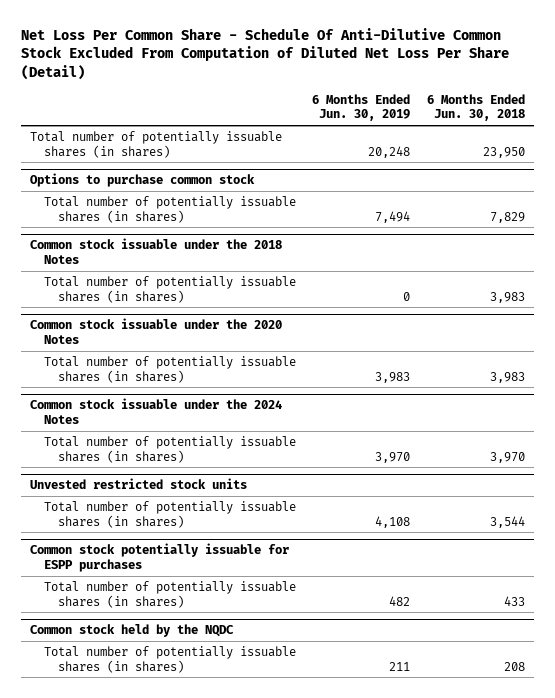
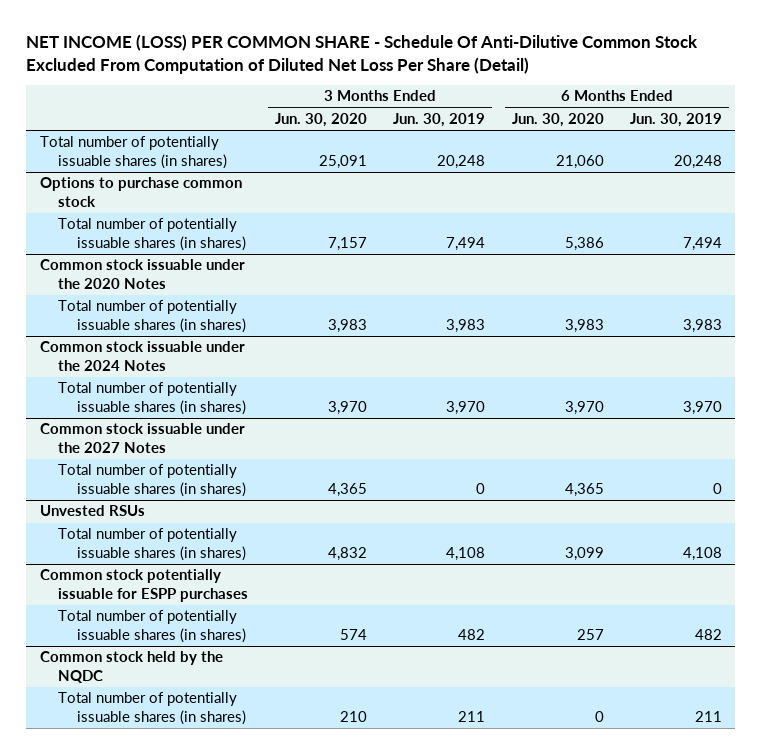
- Net Loss Per Common Share - Schedule Of Anti-Dilutive Common Stock Excluded From Computation of Diluted Net Loss Per Share (Detail)
+ NET INCOME (LOSS) PER COMMON SHARE - Schedule Of Anti-Dilutive Common Stock Excluded From Computation of Diluted Net Loss Per Share (Detail)
- | 6 Months Ended Jun. 30, 2019 | 6 Months Ended Jun. 30, 2018
+ | 3 Months Ended Jun. 30, 2020 | 3 Months Ended Jun. 30, 2019 | 6 Months Ended Jun. 30, 2020 | 6 Months Ended Jun. 30, 2019
- Common stock issuable under the 2018 Notes
- Total number of potentially issuable shares (in shares) | 0 | 3,983
- Unvested restricted stock units
+ Common stock issuable under the 2027 Notes
+ Total number of potentially issuable shares (in shares) | 4,365 | 0 | 4,365 | 0
+ Unvested RSUs

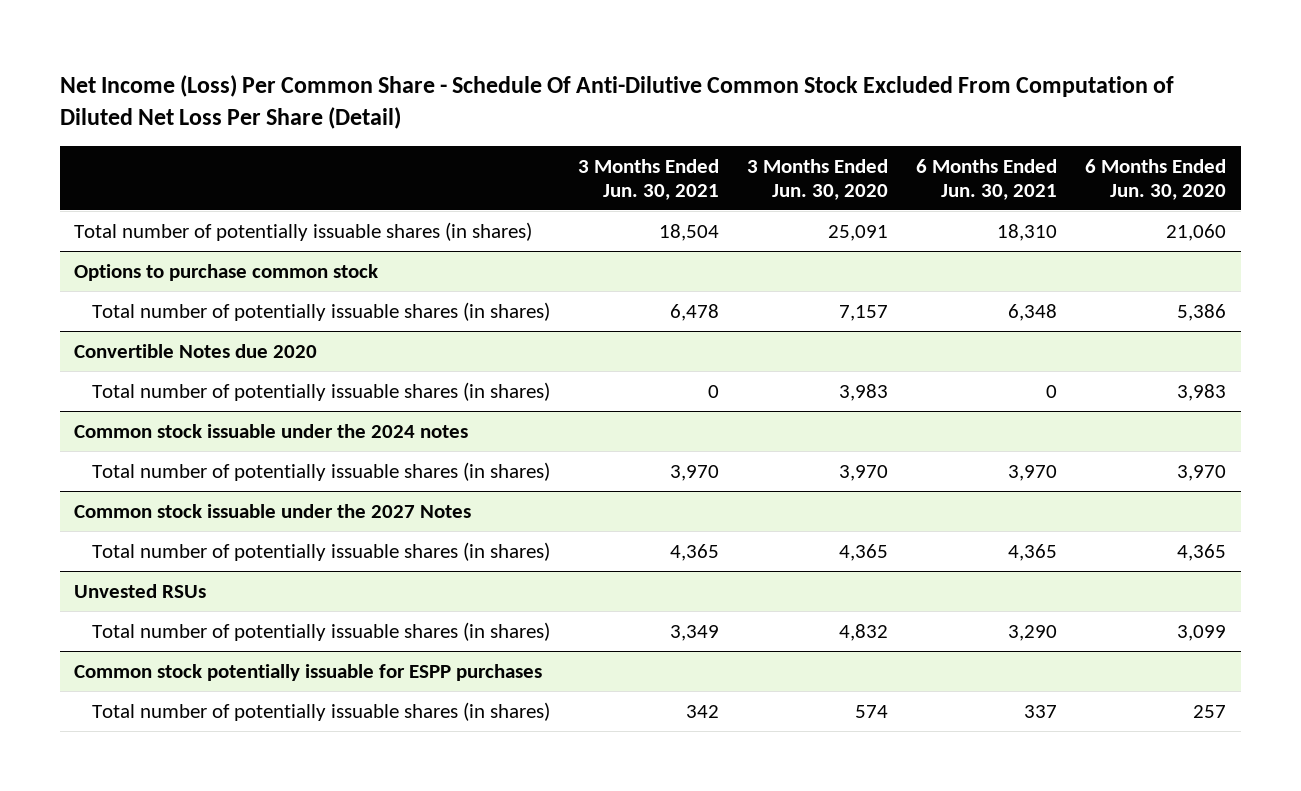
- NET INCOME (LOSS) PER COMMON SHARE - Schedule Of Anti-Dilutive Common Stock Excluded From Computation of Diluted Net Loss Per Share (Detail)
+ Net Income (Loss) Per Common Share - Schedule Of Anti-Dilutive Common Stock Excluded From Computation of Diluted Net Loss Per Share (Detail)
- | 3 Months Ended Jun. 30, 2020 | 3 Months Ended Jun. 30, 2019 | 6 Months Ended Jun. 30, 2020 | 6 Months Ended Jun. 30, 2019
+ | 3 Months Ended Jun. 30, 2021 | 3 Months Ended Jun. 30, 2020 | 6 Months Ended Jun. 30, 2021 | 6 Months Ended Jun. 30, 2020
- Common stock issuable under the 2020 Notes
+ Convertible Notes due 2020
- Common stock issuable under the 2024 Notes
+ Common stock issuable under the 2024 notes
- Common stock held by the NQDC
- Total number of potentially issuable shares (in shares) | 210 | 211 | 0 | 211

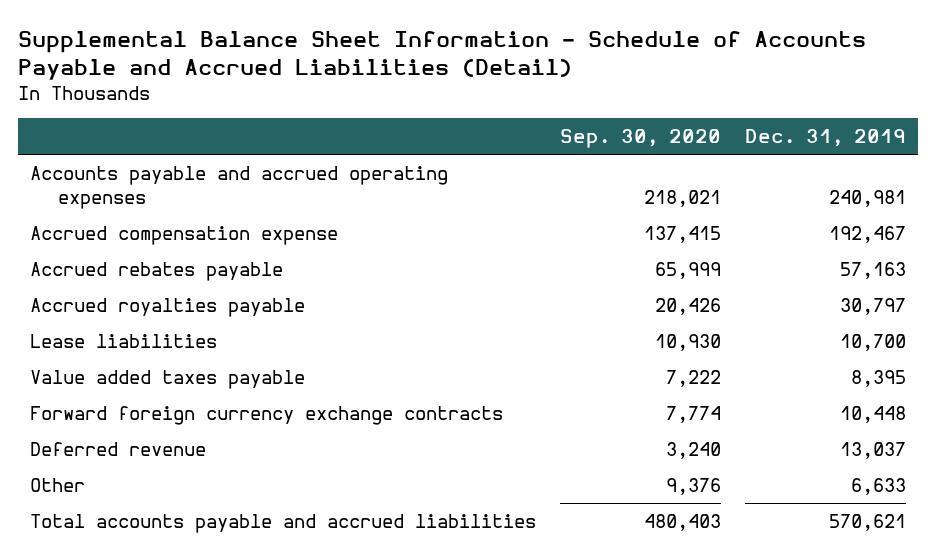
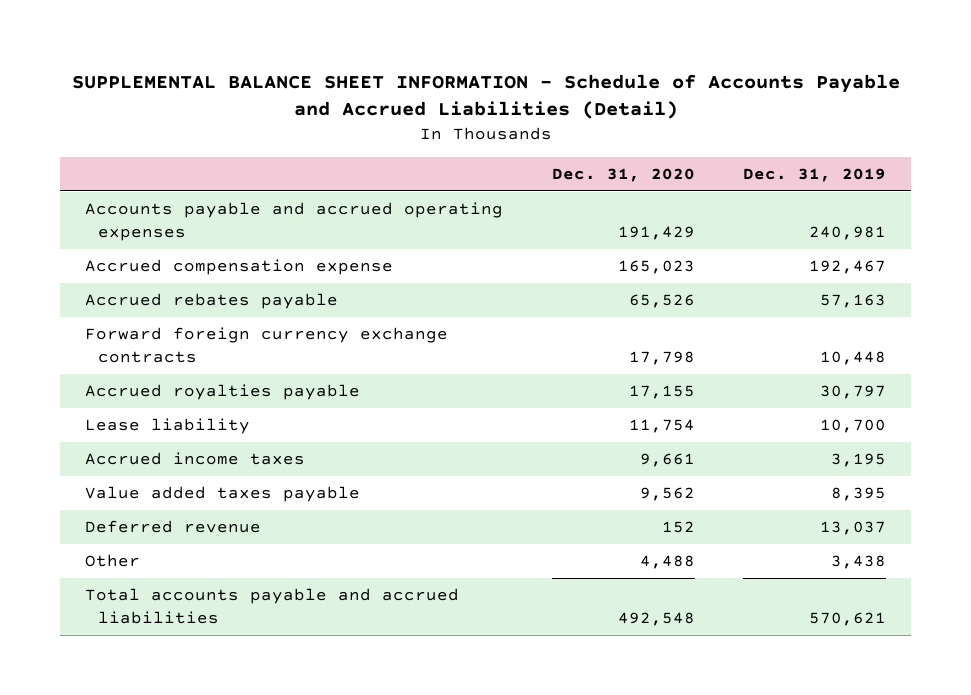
- Supplemental Balance Sheet Information - Schedule of Accounts Payable and Accrued Liabilities (Detail)
+ SUPPLEMENTAL BALANCE SHEET INFORMATION - Schedule of Accounts Payable and Accrued Liabilities (Detail)
- | Sep. 30, 2020 | Dec. 31, 2019
+ | Dec. 31, 2020 | Dec. 31, 2019
moved up: Forward foreign currency exchange contracts | 17,798 | 10,448
- Lease liabilities | 10,930 | 10,700
+ Lease liability | 11,754 | 10,700
+ Accrued income taxes | 9,661 | 3,195
- Other | 9,376 | 6,633
+ Other | 4,488 | 3,438

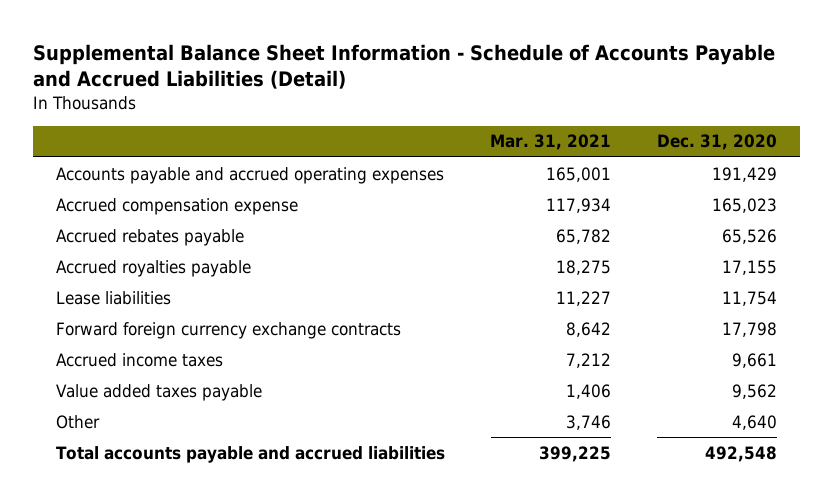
- SUPPLEMENTAL BALANCE SHEET INFORMATION - Schedule of Accounts Payable and Accrued Liabilities (Detail)
+ Supplemental Balance Sheet Information - Schedule of Accounts Payable and Accrued Liabilities (Detail)
- | Dec. 31, 2020 | Dec. 31, 2019
+ | Mar. 31, 2021 | Dec. 31, 2020
- Lease liability | 11,754 | 10,700
+ Lease liabilities | 11,227 | 11,754
moved down: Forward foreign currency exchange contracts | 8,642 | 17,798
- Deferred revenue | 152 | 13,037
- Other | 4,488 | 3,438
+ Other | 3,746 | 4,640

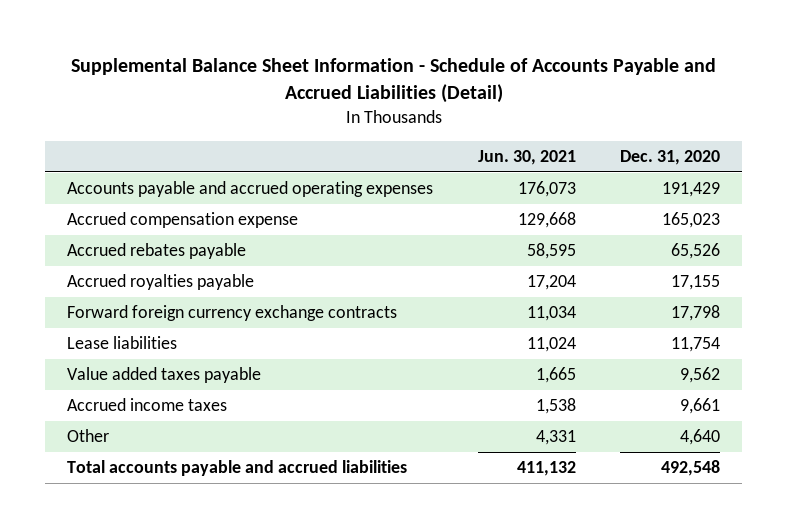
- | Mar. 31, 2021 | Dec. 31, 2020
+ | Jun. 30, 2021 | Dec. 31, 2020
moved down: Lease liabilities | 11,024 | 11,754
moved down: Accrued income taxes | 1,538 | 9,661

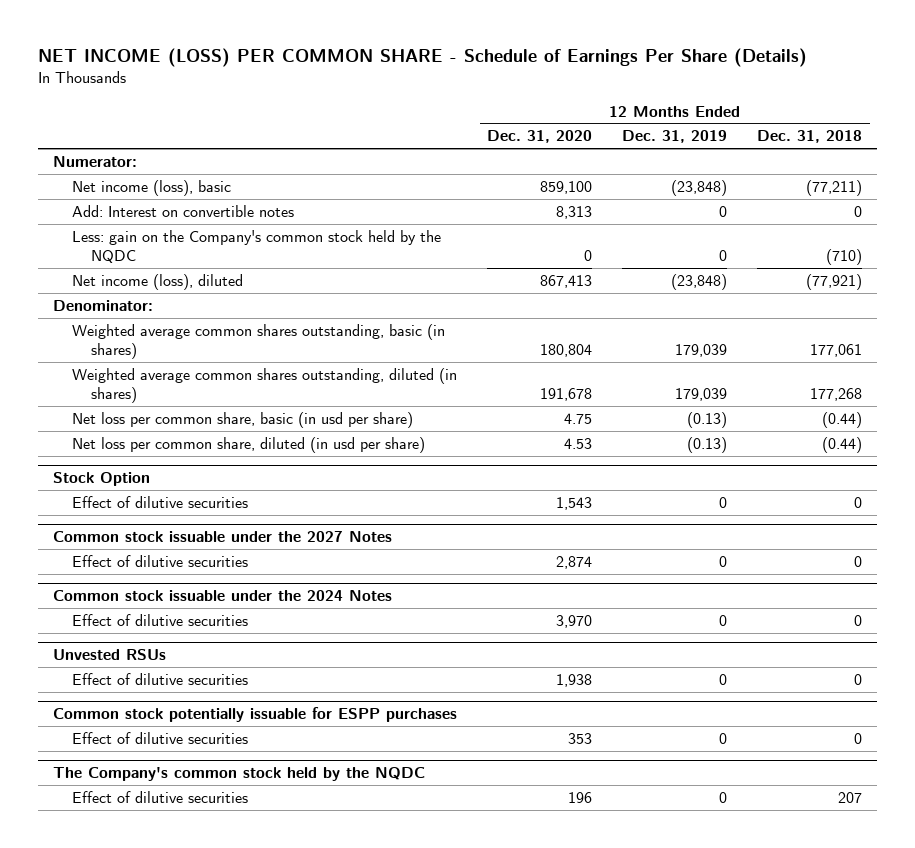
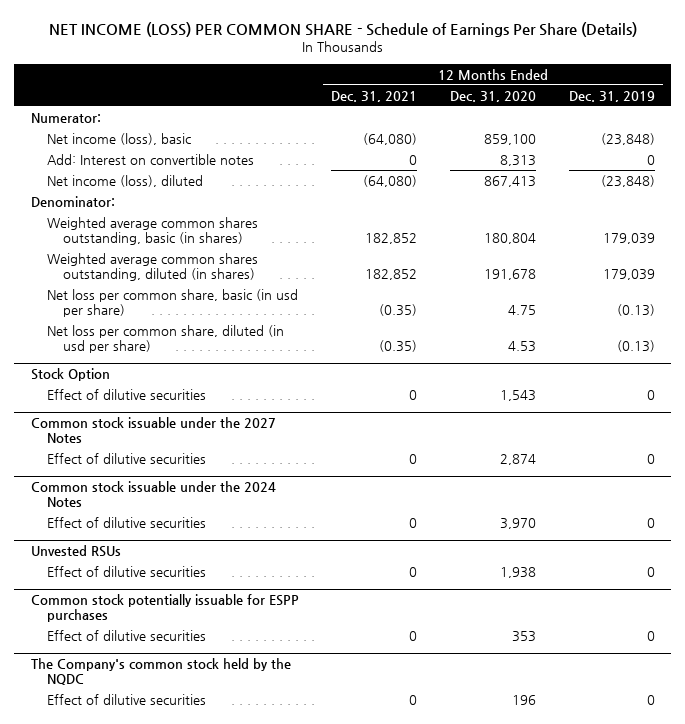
- | 12 Months Ended Dec. 31, 2020 | 12 Months Ended Dec. 31, 2019 | 12 Months Ended Dec. 31, 2018
+ | 12 Months Ended Dec. 31, 2021 | 12 Months Ended Dec. 31, 2020 | 12 Months Ended Dec. 31, 2019
- Less: gain on the Company's common stock held by the NQDC | 0 | 0 | (710)

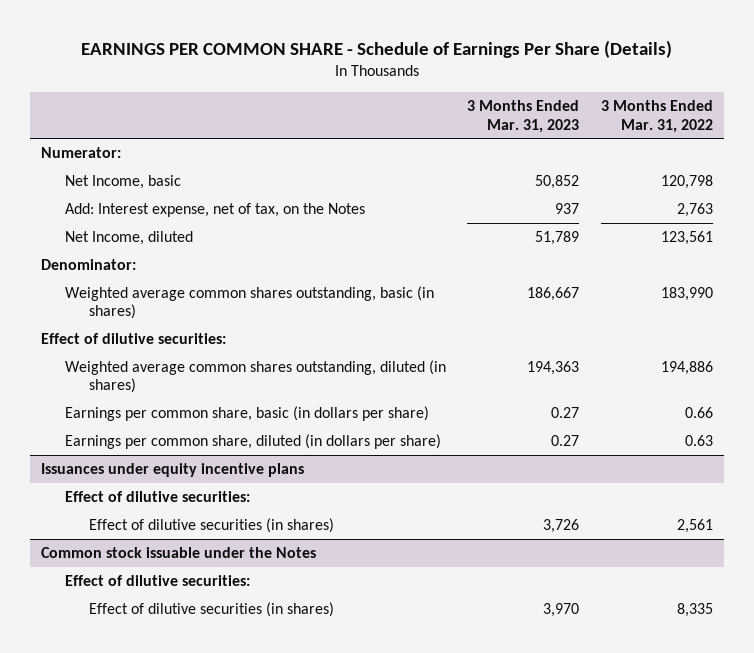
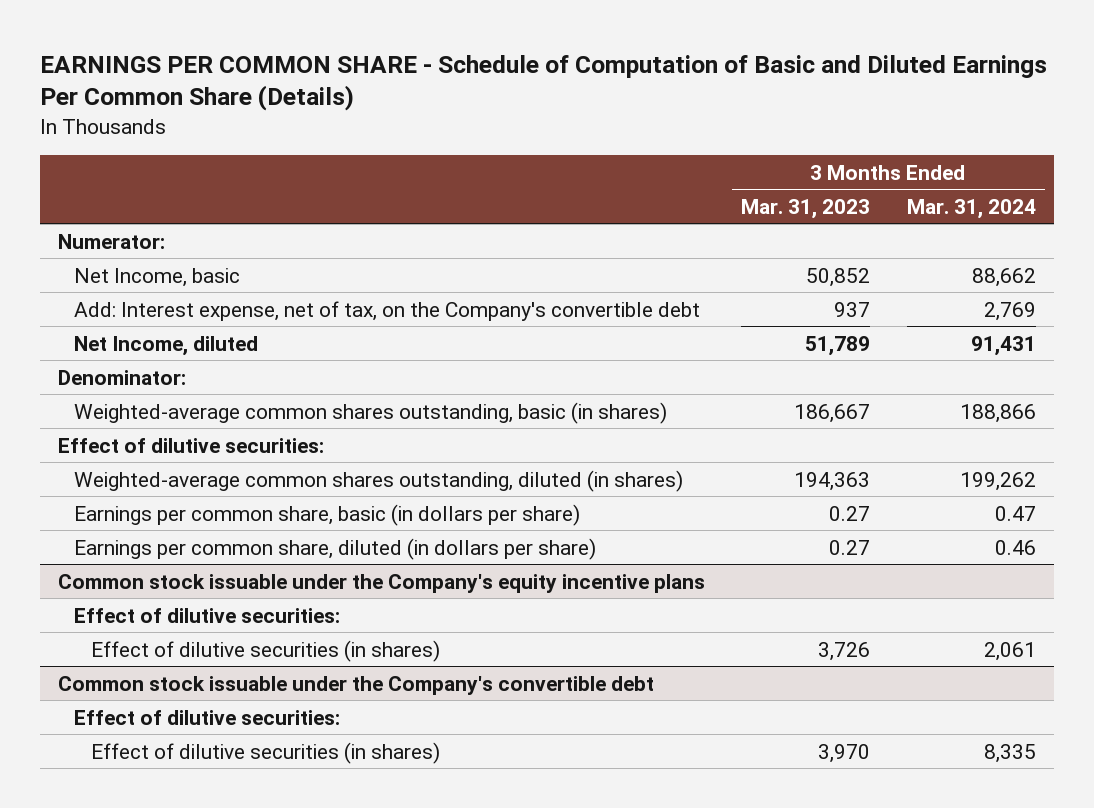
- EARNINGS PER COMMON SHARE - Schedule of Earnings Per Share (Details)
+ EARNINGS PER COMMON SHARE - Schedule of Computation of Basic and Diluted Earnings Per Common Share (Details)
- | 3 Months Ended Mar. 31, 2023 | 3 Months Ended Mar. 31, 2022
+ | 3 Months Ended Mar. 31, 2023 | 3 Months Ended Mar. 31, 2024
- Add: Interest expense, net of tax, on the Notes | 937 | 2,763
+ Add: Interest expense, net of tax, on the Company's convertible debt | 937 | 2,769
- Weighted average common shares outstanding, basic (in shares) | 186,667 | 183,990
+ Weighted-average common shares outstanding, basic (in shares) | 186,667 | 188,866
- Weighted average common shares outstanding, diluted (in shares) | 194,363 | 194,886
+ Weighted-average common shares outstanding, diluted (in shares) | 194,363 | 199,262
- Issuances under equity incentive plans
+ Common stock issuable under the Company's equity incentive plans
- Common stock issuable under the Notes
+ Common stock issuable under the Company's convertible debt

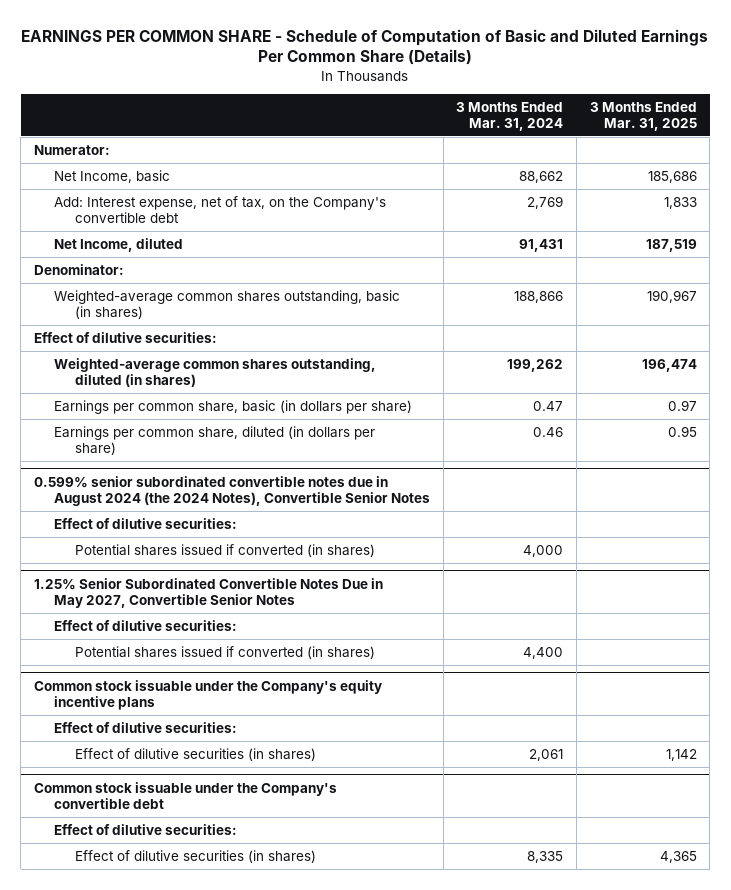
- | 3 Months Ended Mar. 31, 2023 | 3 Months Ended Mar. 31, 2024
+ | 3 Months Ended Mar. 31, 2024 | 3 Months Ended Mar. 31, 2025
+ 0.599% senior subordinated convertible notes due in August 2024 (the 2024 Notes), Convertible Senior Notes
+ Effect of dilutive securities:
+ Potential shares issued if converted (in shares) | 4,000 |
+ 1.25% Senior Subordinated Convertible Notes Due in May 2027, Convertible Senior Notes
+ Effect of dilutive securities:
+ Potential shares issued if converted (in shares) | 4,400 |

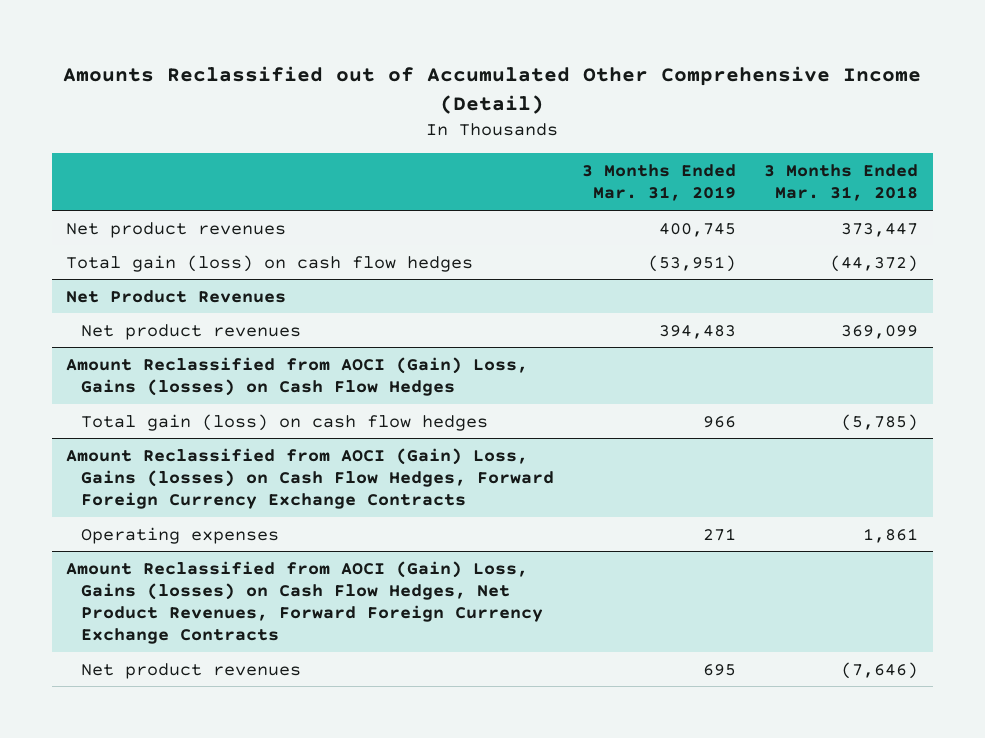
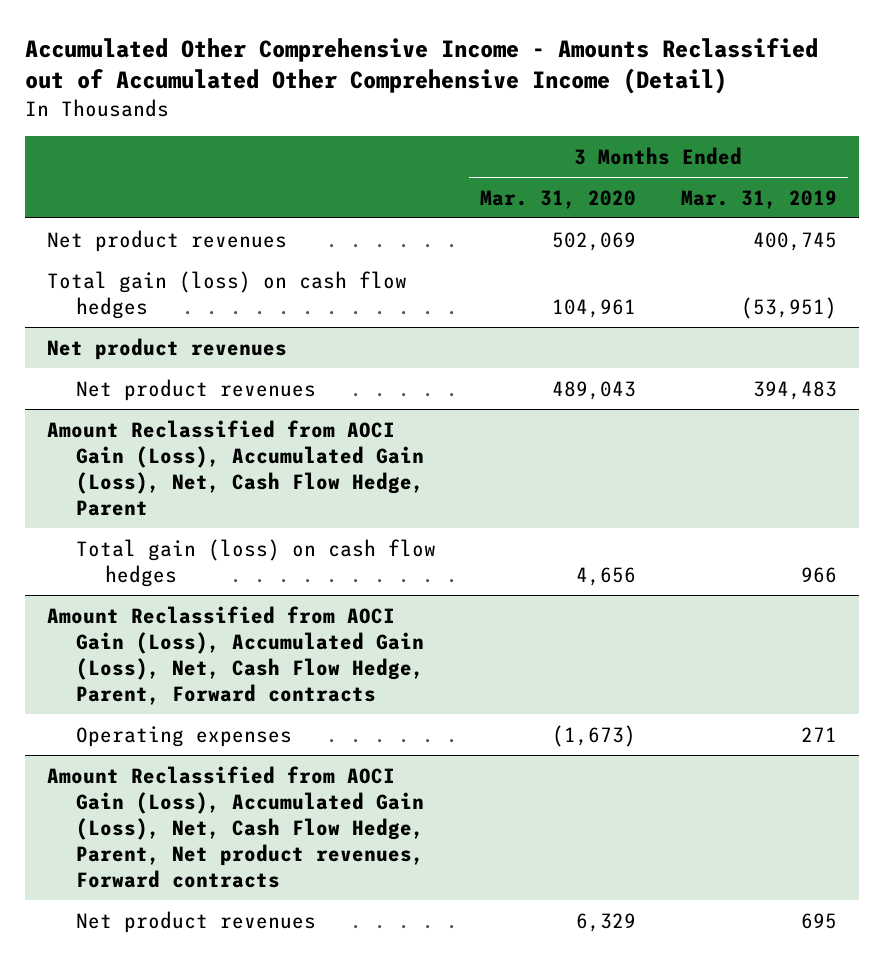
- Amounts Reclassified out of Accumulated Other Comprehensive Income (Detail)
+ Accumulated Other Comprehensive Income - Amounts Reclassified out of Accumulated Other Comprehensive Income (Detail)
- | 3 Months Ended Mar. 31, 2019 | 3 Months Ended Mar. 31, 2018
+ | 3 Months Ended Mar. 31, 2020 | 3 Months Ended Mar. 31, 2019
- Net Product Revenues
+ Net product revenues
- Amount Reclassified from AOCI (Gain) Loss, Gains (losses) on Cash Flow Hedges
+ Amount Reclassified from AOCI Gain (Loss), Accumulated Gain (Loss), Net, Cash Flow Hedge, Parent
- Amount Reclassified from AOCI (Gain) Loss, Gains (losses) on Cash Flow Hedges, Forward Foreign Currency Exchange Contracts
+ Amount Reclassified from AOCI Gain (Loss), Accumulated Gain (Loss), Net, Cash Flow Hedge, Parent, Forward contracts
- Amount Reclassified from AOCI (Gain) Loss, Gains (losses) on Cash Flow Hedges, Net Product Revenues, Forward Foreign Currency Exchange Contracts
+ Amount Reclassified from AOCI Gain (Loss), Accumulated Gain (Loss), Net, Cash Flow Hedge, Parent, Net product revenues, Forward contracts

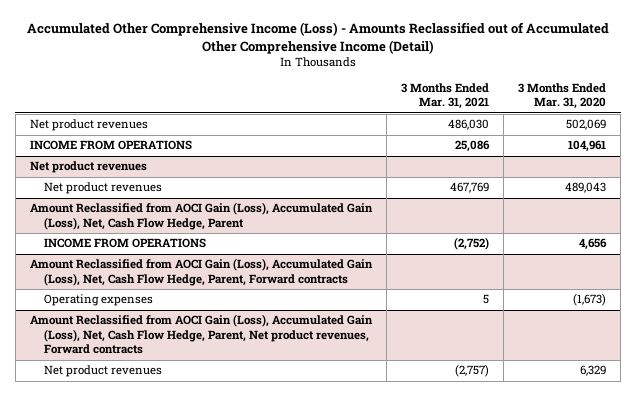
- Accumulated Other Comprehensive Income - Amounts Reclassified out of Accumulated Other Comprehensive Income (Detail)
+ Accumulated Other Comprehensive Income (Loss) - Amounts Reclassified out of Accumulated Other Comprehensive Income (Detail)
- | 3 Months Ended Mar. 31, 2020 | 3 Months Ended Mar. 31, 2019
+ | 3 Months Ended Mar. 31, 2021 | 3 Months Ended Mar. 31, 2020
- Total gain (loss) on cash flow hedges | 104,961 | (53,951)
+ INCOME FROM OPERATIONS | 25,086 | 104,961
@ Amount Reclassified from AOCI Gain (Loss), Accumulated Gain (Loss), Net, Cash Flow Hedge, Parent
- Total gain (loss) on cash flow hedges | 4,656 | 966
+ INCOME FROM OPERATIONS | (2,752) | 4,656

